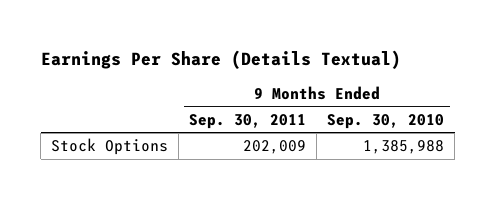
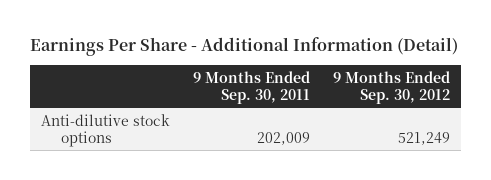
- Earnings Per Share (Details Textual)
+ Earnings Per Share - Additional Information (Detail)
- | 9 Months Ended Sep. 30, 2011 | 9 Months Ended Sep. 30, 2010
+ | 9 Months Ended Sep. 30, 2011 | 9 Months Ended Sep. 30, 2012
- Stock Options | 202,009 | 1,385,988
+ Anti-dilutive stock options | 202,009 | 521,249

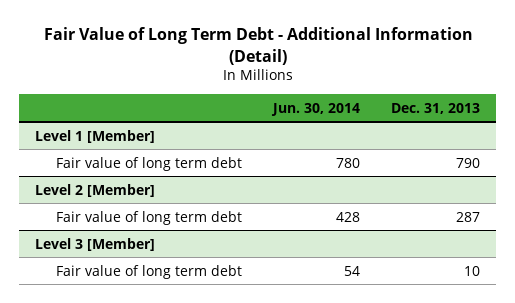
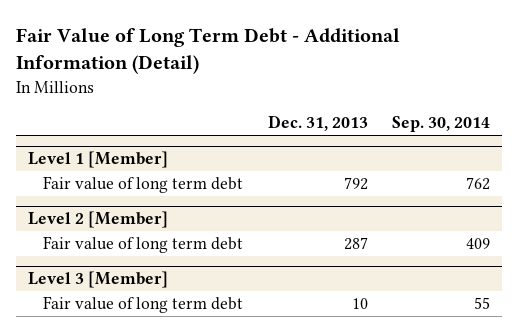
- | Jun. 30, 2014 | Dec. 31, 2013
+ | Dec. 31, 2013 | Sep. 30, 2014
@ Level 1 [Member]
- Fair value of long term debt | 780 | 790
+ Fair value of long term debt | 792 | 762

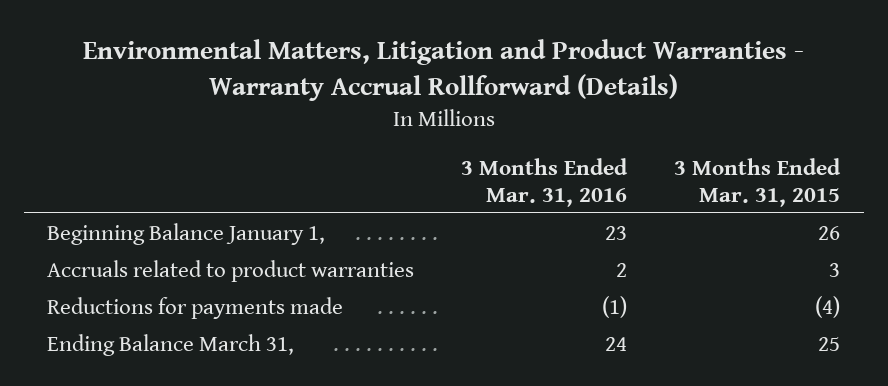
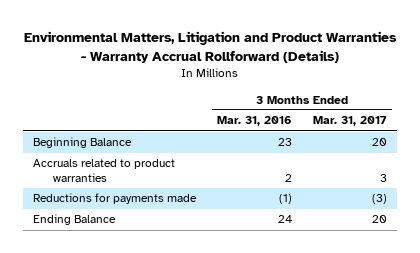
- | 3 Months Ended Mar. 31, 2016 | 3 Months Ended Mar. 31, 2015
+ | 3 Months Ended Mar. 31, 2016 | 3 Months Ended Mar. 31, 2017
- Beginning Balance January 1, | 23 | 26
+ Beginning Balance | 23 | 20
- Ending Balance March 31, | 24 | 25
+ Ending Balance | 24 | 20

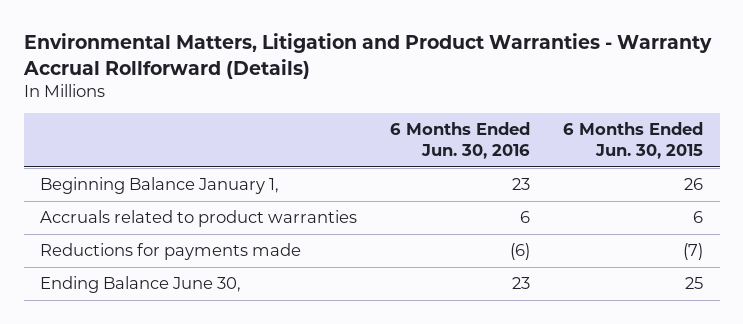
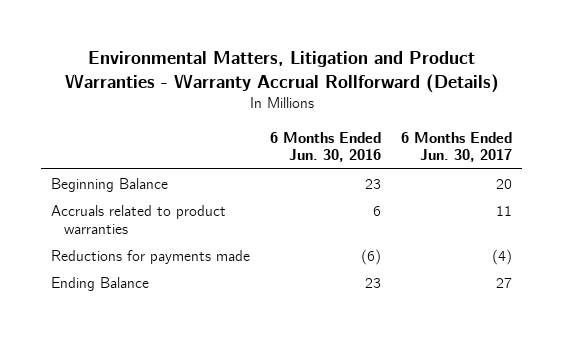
- | 6 Months Ended Jun. 30, 2016 | 6 Months Ended Jun. 30, 2015
+ | 6 Months Ended Jun. 30, 2016 | 6 Months Ended Jun. 30, 2017
- Beginning Balance January 1, | 23 | 26
+ Beginning Balance | 23 | 20
- Ending Balance June 30, | 23 | 25
+ Ending Balance | 23 | 27

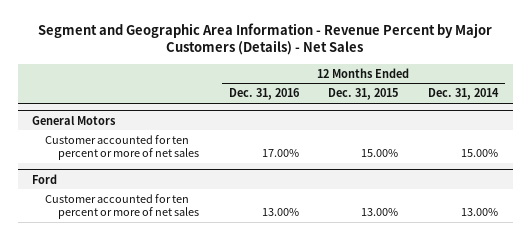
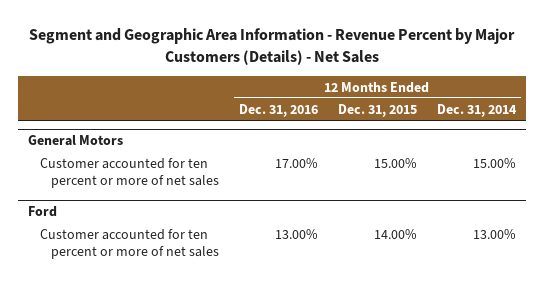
@ Ford
- Customer accounted for ten percent or more of net sales | 13.00% | 13.00% | 13.00%
+ Customer accounted for ten percent or more of net sales | 13.00% | 14.00% | 13.00%

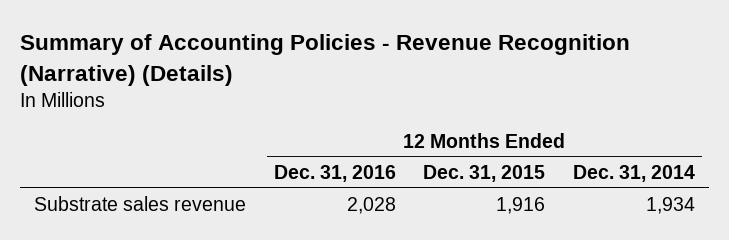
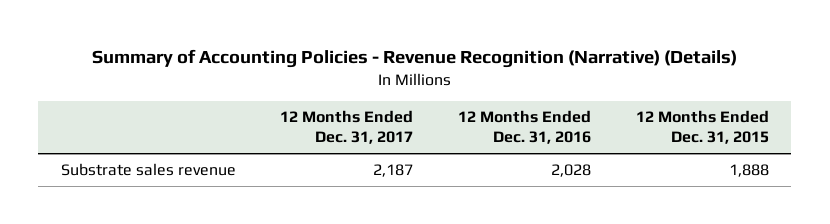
- | 12 Months Ended Dec. 31, 2016 | 12 Months Ended Dec. 31, 2015 | 12 Months Ended Dec. 31, 2014
+ | 12 Months Ended Dec. 31, 2017 | 12 Months Ended Dec. 31, 2016 | 12 Months Ended Dec. 31, 2015
- Substrate sales revenue | 2,028 | 1,916 | 1,934
+ Substrate sales revenue | 2,187 | 2,028 | 1,888

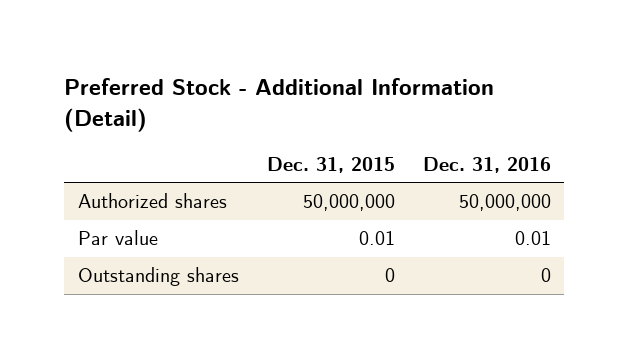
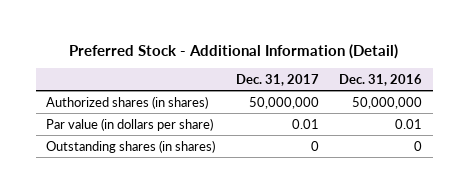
- | Dec. 31, 2015 | Dec. 31, 2016
+ | Dec. 31, 2017 | Dec. 31, 2016
- Authorized shares | 50,000,000 | 50,000,000
- Par value | 0.01 | 0.01
- Outstanding shares | 0 | 0
+ Authorized shares (in shares) | 50,000,000 | 50,000,000
+ Par value (in dollars per share) | 0.01 | 0.01
+ Outstanding shares (in shares) | 0 | 0

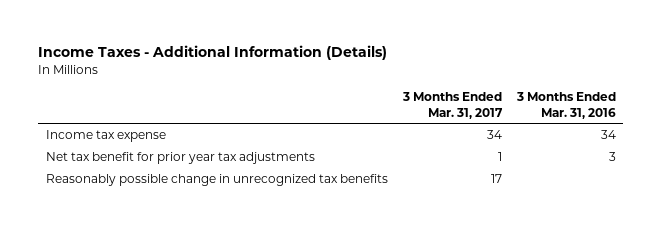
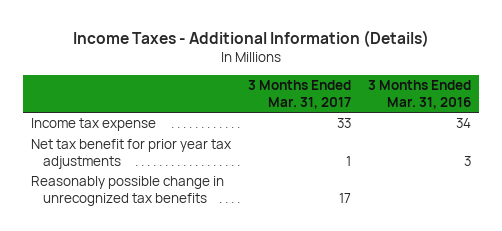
- Income tax expense | 34 | 34
+ Income tax expense | 33 | 34

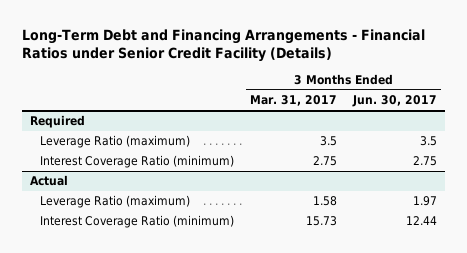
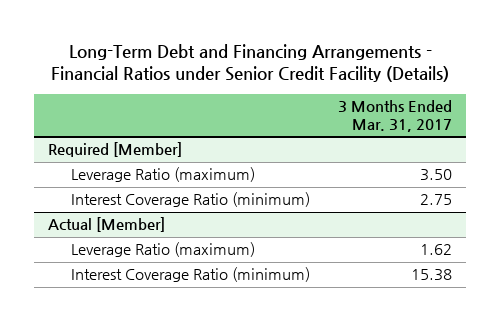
- | 3 Months Ended Mar. 31, 2017 | 3 Months Ended Jun. 30, 2017
+ | 3 Months Ended Mar. 31, 2017
- Required
- Leverage Ratio (maximum) | 3.5 | 3.5
+ Required [Member]
+ Leverage Ratio (maximum) | 3.50
- Actual
- Leverage Ratio (maximum) | 1.58 | 1.97
- Interest Coverage Ratio (minimum) | 15.73 | 12.44
+ Actual [Member]
+ Leverage Ratio (maximum) | 1.62
+ Interest Coverage Ratio (minimum) | 15.38

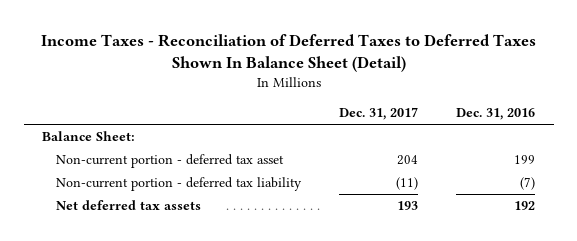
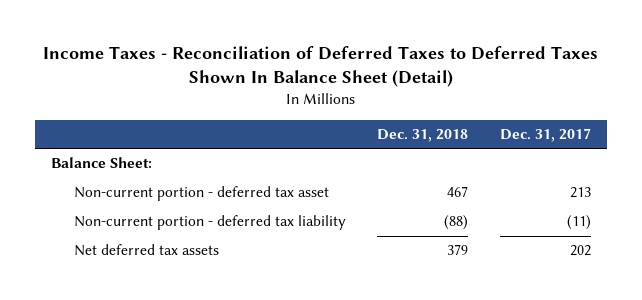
- | Dec. 31, 2017 | Dec. 31, 2016
+ | Dec. 31, 2018 | Dec. 31, 2017
- Non-current portion - deferred tax asset | 204 | 199
+ Non-current portion - deferred tax asset | 467 | 213
- Net deferred tax assets | 193 | 192
+ Net deferred tax assets | 379 | 202

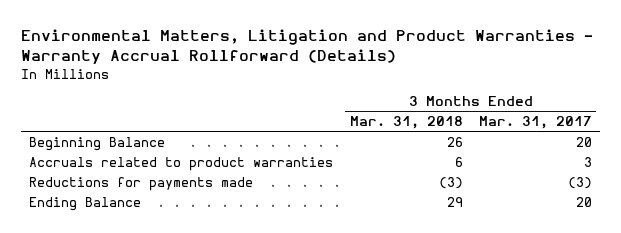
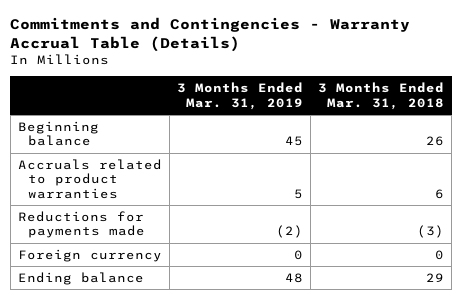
- Environmental Matters, Litigation and Product Warranties - Warranty Accrual Rollforward (Details)
+ Commitments and Contingencies - Warranty Accrual Table (Details)
- | 3 Months Ended Mar. 31, 2018 | 3 Months Ended Mar. 31, 2017
+ | 3 Months Ended Mar. 31, 2019 | 3 Months Ended Mar. 31, 2018
- Beginning Balance | 26 | 20
+ Beginning balance | 45 | 26
- Ending Balance | 29 | 20
+ Foreign currency | 0 | 0
+ Ending balance | 48 | 29

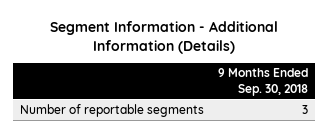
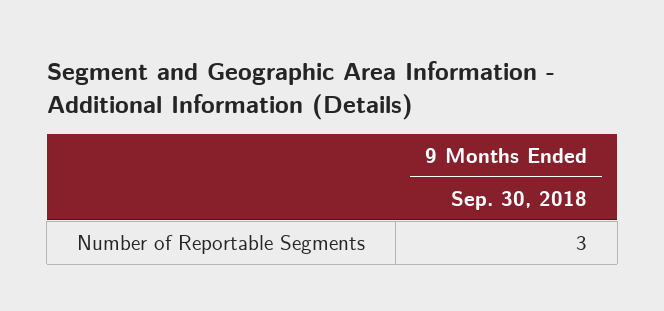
- Segment Information - Additional Information (Details)
+ Segment and Geographic Area Information - Additional Information (Details)
- Number of reportable segments | 3
+ Number of Reportable Segments | 3

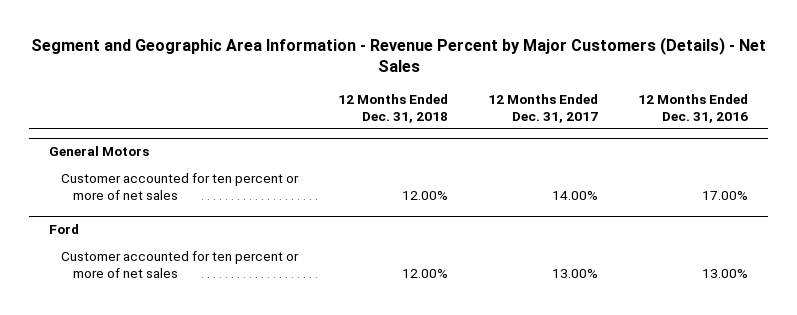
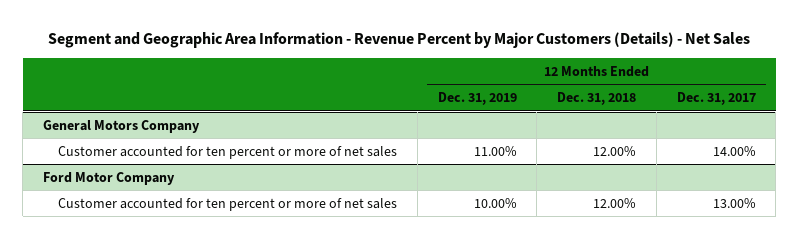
- | 12 Months Ended Dec. 31, 2018 | 12 Months Ended Dec. 31, 2017 | 12 Months Ended Dec. 31, 2016
+ | 12 Months Ended Dec. 31, 2019 | 12 Months Ended Dec. 31, 2018 | 12 Months Ended Dec. 31, 2017
- General Motors
+ General Motors Company
- Ford
+ Ford Motor Company

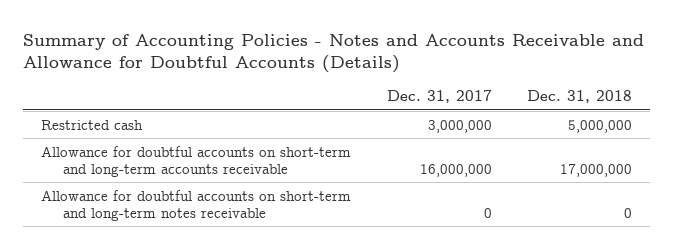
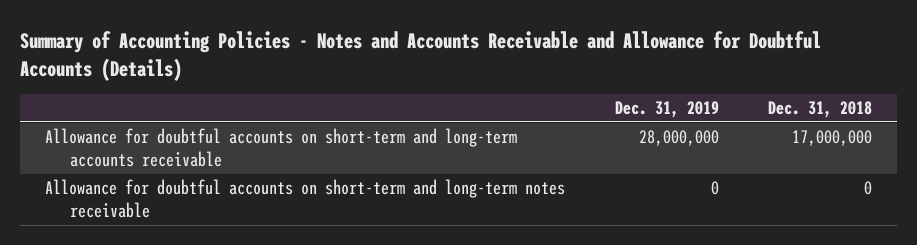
- | Dec. 31, 2017 | Dec. 31, 2018
+ | Dec. 31, 2019 | Dec. 31, 2018
- Restricted cash | 3,000,000 | 5,000,000

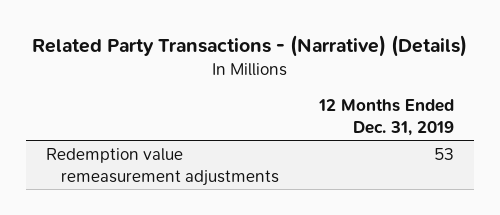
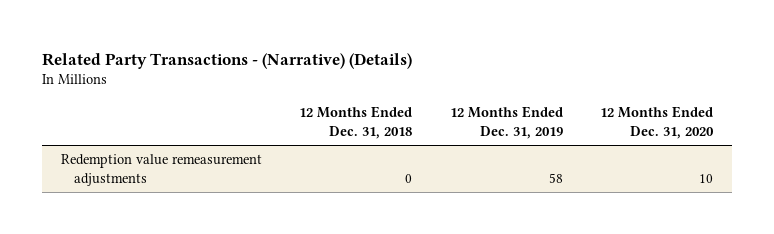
- | 12 Months Ended Dec. 31, 2019
+ | 12 Months Ended Dec. 31, 2018 | 12 Months Ended Dec. 31, 2019 | 12 Months Ended Dec. 31, 2020
- Redemption value remeasurement adjustments | 53
+ Redemption value remeasurement adjustments | 0 | 58 | 10

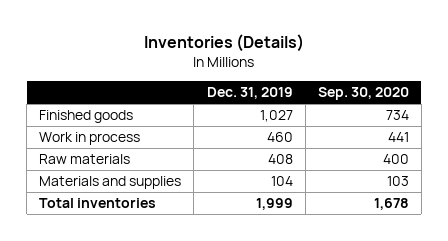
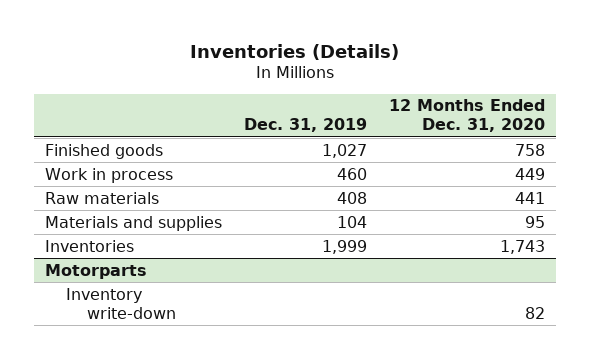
- | Dec. 31, 2019 | Sep. 30, 2020
+ | Dec. 31, 2019 | 12 Months Ended Dec. 31, 2020
- Total inventories | 1,999 | 1,678
+ Inventories | 1,999 | 1,743
+ Motorparts
+ Inventory write-down | | 82

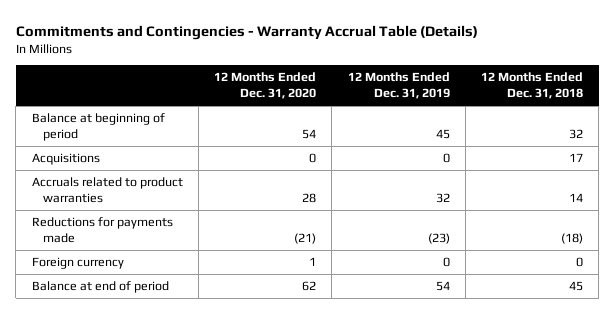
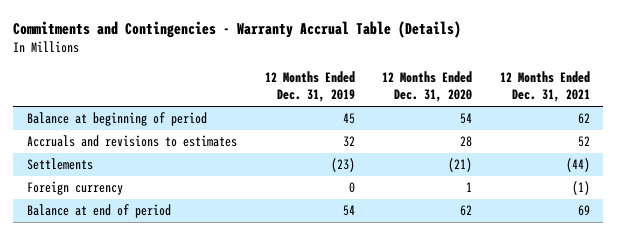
- | 12 Months Ended Dec. 31, 2020 | 12 Months Ended Dec. 31, 2019 | 12 Months Ended Dec. 31, 2018
+ | 12 Months Ended Dec. 31, 2019 | 12 Months Ended Dec. 31, 2020 | 12 Months Ended Dec. 31, 2021
- Acquisitions | 0 | 0 | 17
- Accruals related to product warranties | 28 | 32 | 14
- Reductions for payments made | (21) | (23) | (18)
+ Accruals and revisions to estimates | 32 | 28 | 52
+ Settlements | (23) | (21) | (44)

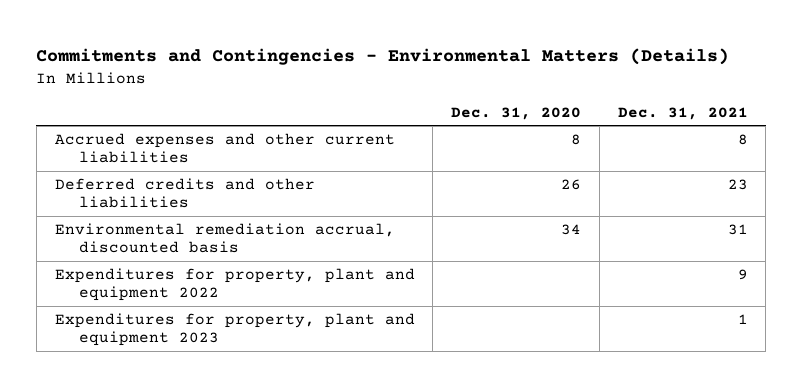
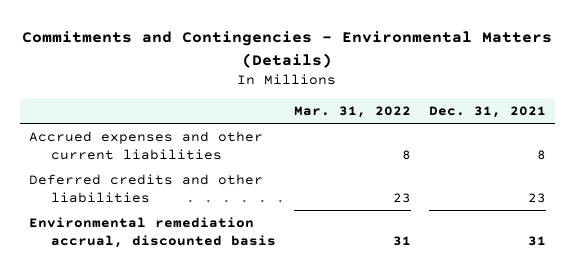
- | Dec. 31, 2020 | Dec. 31, 2021
+ | Mar. 31, 2022 | Dec. 31, 2021
- Expenditures for property, plant and equipment 2022 | | 9
- Expenditures for property, plant and equipment 2023 | | 1

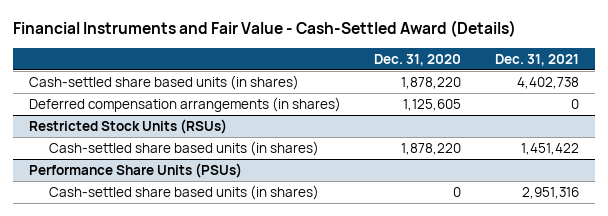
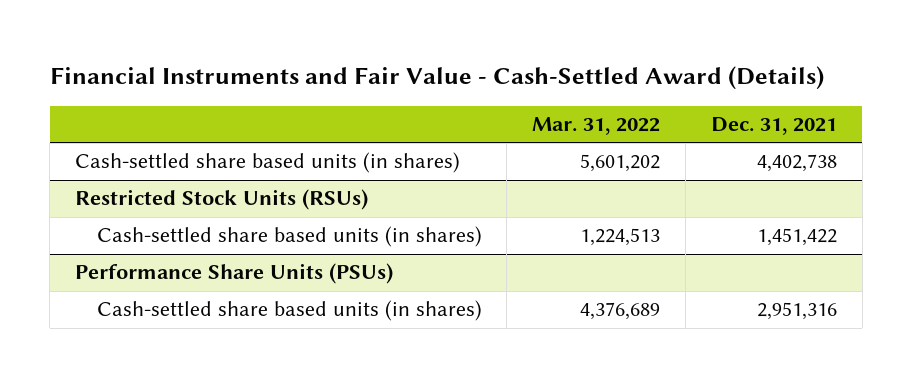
- | Dec. 31, 2020 | Dec. 31, 2021
+ | Mar. 31, 2022 | Dec. 31, 2021
- Deferred compensation arrangements (in shares) | 1,125,605 | 0

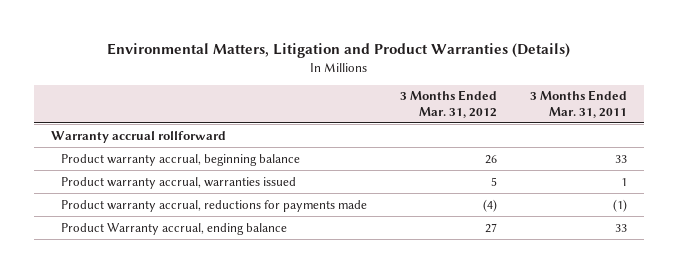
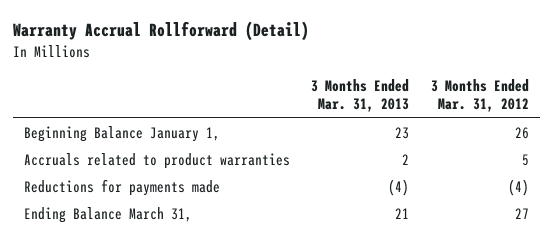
- Environmental Matters, Litigation and Product Warranties (Details)
+ Warranty Accrual Rollforward (Detail)
- | 3 Months Ended Mar. 31, 2012 | 3 Months Ended Mar. 31, 2011
+ | 3 Months Ended Mar. 31, 2013 | 3 Months Ended Mar. 31, 2012
- Warranty accrual rollforward
- Product warranty accrual, beginning balance | 26 | 33
- Product warranty accrual, warranties issued | 5 | 1
- Product warranty accrual, reductions for payments made | (4) | (1)
- Product Warranty accrual, ending balance | 27 | 33
+ Beginning Balance January 1, | 23 | 26
+ Accruals related to product warranties | 2 | 5
+ Reductions for payments made | (4) | (4)
+ Ending Balance March 31, | 21 | 27

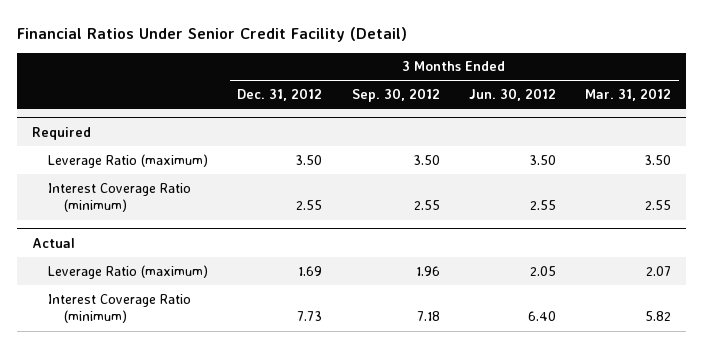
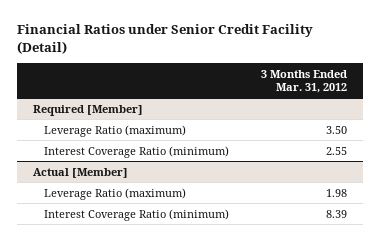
- Financial Ratios Under Senior Credit Facility (Detail)
+ Financial Ratios under Senior Credit Facility (Detail)
- | 3 Months Ended Dec. 31, 2012 | 3 Months Ended Sep. 30, 2012 | 3 Months Ended Jun. 30, 2012 | 3 Months Ended Mar. 31, 2012
+ | 3 Months Ended Mar. 31, 2012
- Required
+ Required [Member]
- Actual
- Leverage Ratio (maximum) | 1.69 | 1.96 | 2.05 | 2.07
- Interest Coverage Ratio (minimum) | 7.73 | 7.18 | 6.40 | 5.82
+ Actual [Member]
+ Leverage Ratio (maximum) | 1.98
+ Interest Coverage Ratio (minimum) | 8.39

